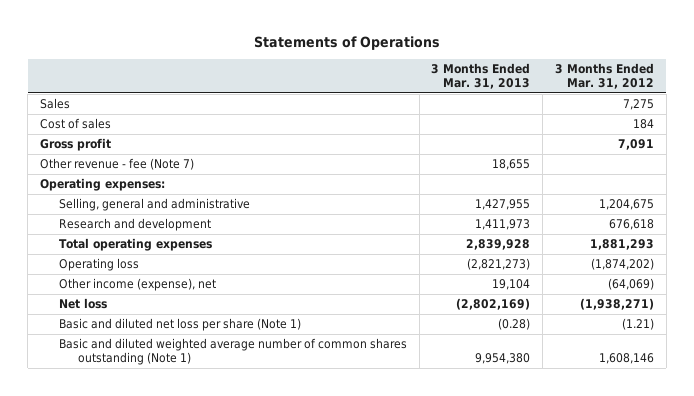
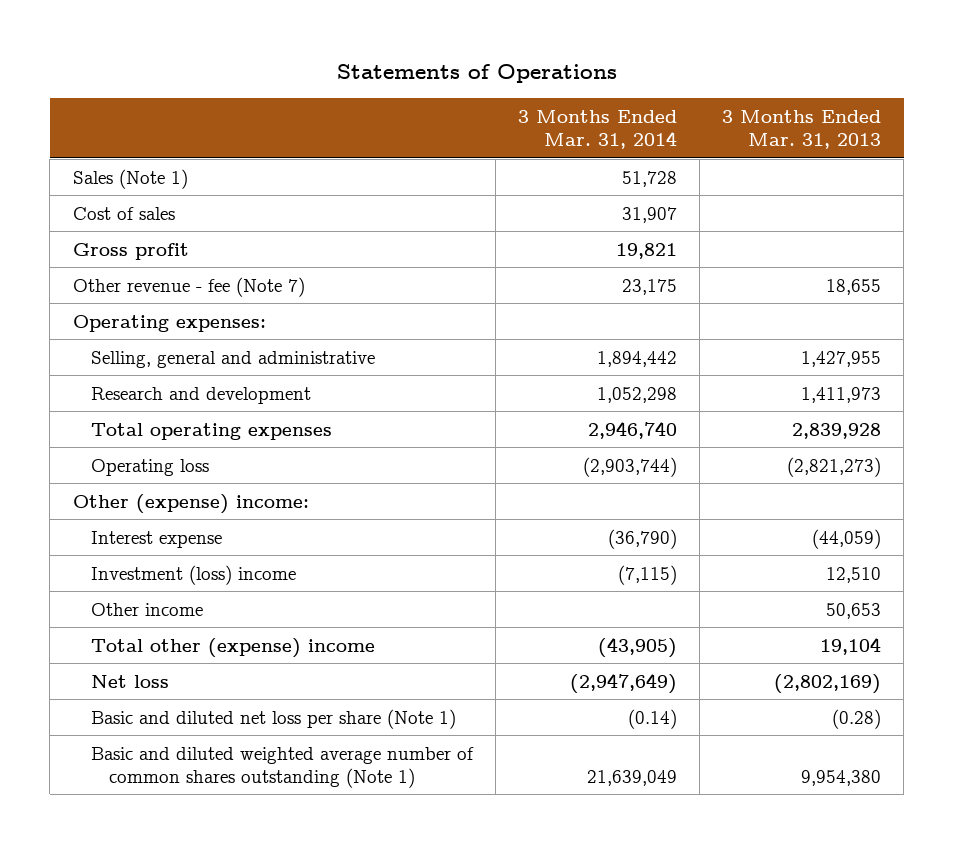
- | 3 Months Ended Mar. 31, 2013 | 3 Months Ended Mar. 31, 2012
+ | 3 Months Ended Mar. 31, 2014 | 3 Months Ended Mar. 31, 2013
- Sales | | 7,275
+ Sales (Note 1) | 51,728 |
- Other income (expense), net | 19,104 | (64,069)
+ Other (expense) income:
+ Interest expense | (36,790) | (44,059)
+ Investment (loss) income | (7,115) | 12,510
+ Other income | | 50,653
+ Total other (expense) income | (43,905) | 19,104

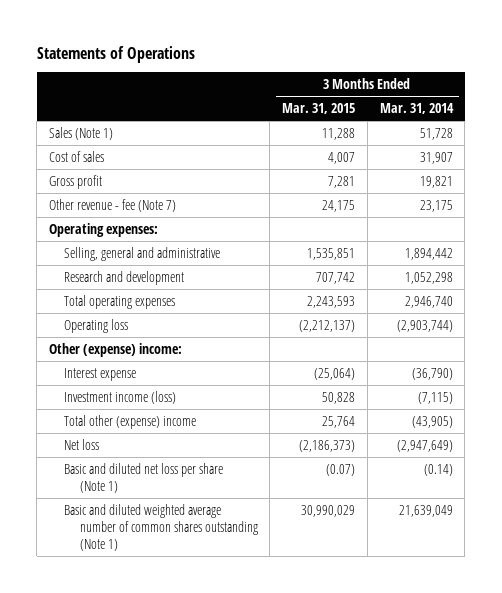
- | 3 Months Ended Mar. 31, 2014 | 3 Months Ended Mar. 31, 2013
+ | 3 Months Ended Mar. 31, 2015 | 3 Months Ended Mar. 31, 2014
- Investment (loss) income | (7,115) | 12,510
- Other income | | 50,653
+ Investment income (loss) | 50,828 | (7,115)

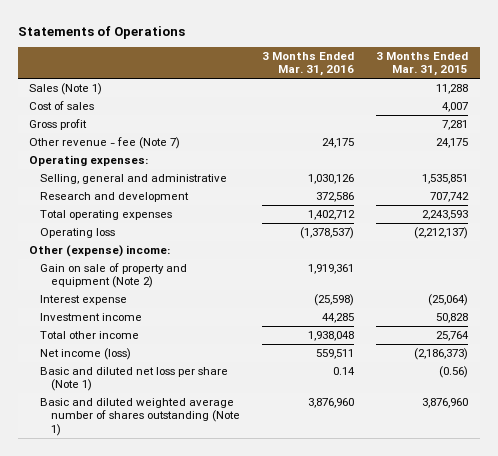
- | 3 Months Ended Mar. 31, 2015 | 3 Months Ended Mar. 31, 2014
+ | 3 Months Ended Mar. 31, 2016 | 3 Months Ended Mar. 31, 2015
+ Gain on sale of property and equipment (Note 2) | 1,919,361 |
- Investment income (loss) | 50,828 | (7,115)
- Total other (expense) income | 25,764 | (43,905)
- Net loss | (2,186,373) | (2,947,649)
- Basic and diluted net loss per share (Note 1) | (0.07) | (0.14)
- Basic and diluted weighted average number of common shares outstanding (Note 1) | 30,990,029 | 21,639,049
+ Investment income | 44,285 | 50,828
+ Total other income | 1,938,048 | 25,764
+ Net income (loss) | 559,511 | (2,186,373)
+ Basic and diluted net loss per share (Note 1) | 0.14 | (0.56)
+ Basic and diluted weighted average number of shares outstanding (Note 1) | 3,876,960 | 3,876,960

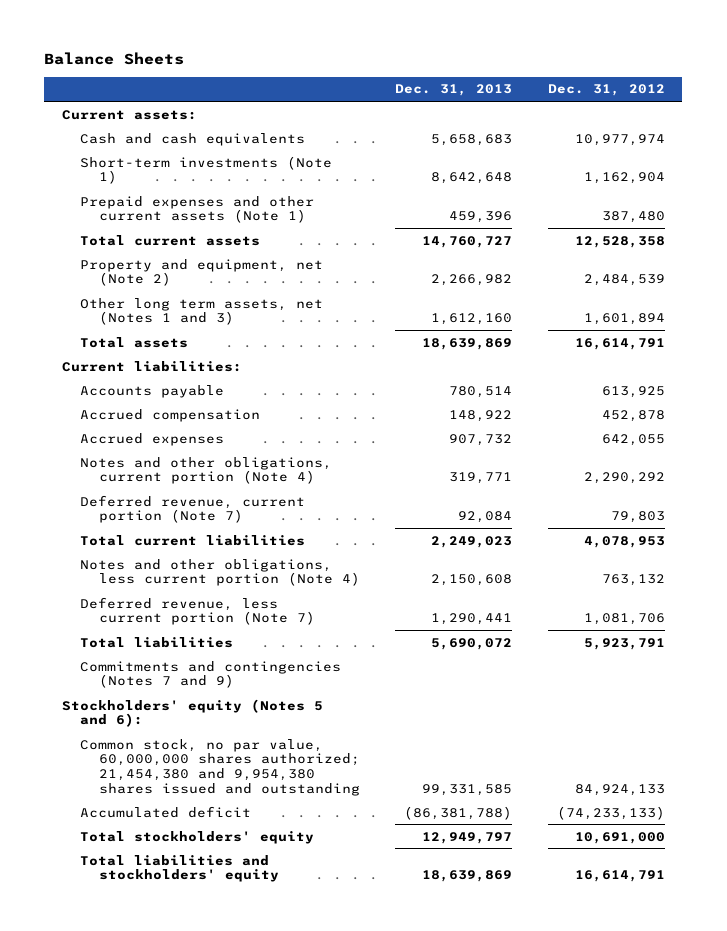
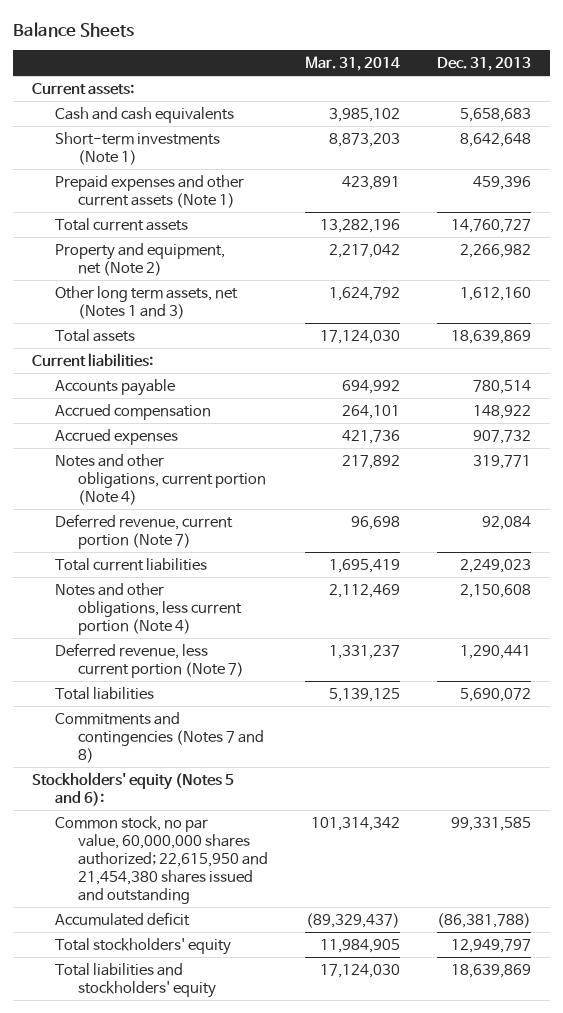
- | Dec. 31, 2013 | Dec. 31, 2012
+ | Mar. 31, 2014 | Dec. 31, 2013
- Commitments and contingencies (Notes 7 and 9)
+ Commitments and contingencies (Notes 7 and 8)
- Common stock, no par value, 60,000,000 shares authorized; 21,454,380 and 9,954,380 shares issued and outstanding | 99,331,585 | 84,924,133
+ Common stock, no par value, 60,000,000 shares authorized; 22,615,950 and 21,454,380 shares issued and outstanding | 101,314,342 | 99,331,585

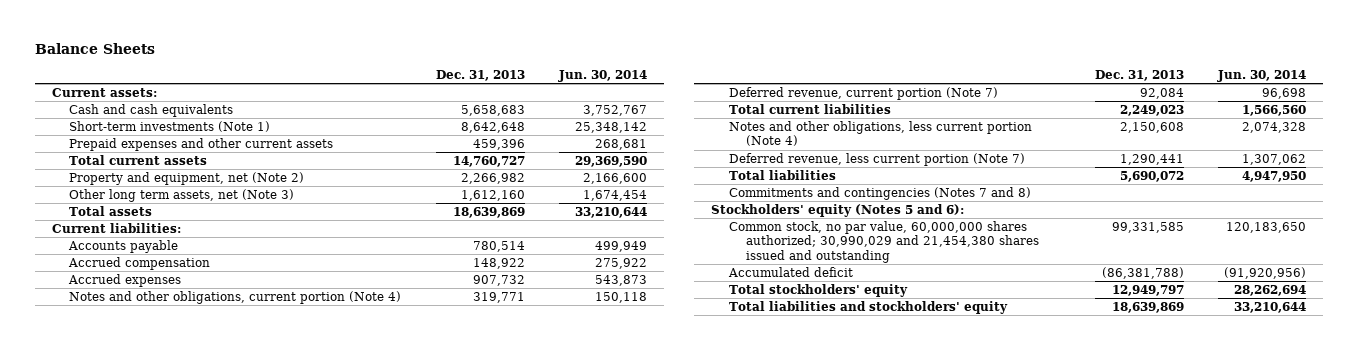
- | Mar. 31, 2014 | Dec. 31, 2013
+ | Dec. 31, 2013 | Jun. 30, 2014
- Prepaid expenses and other current assets (Note 1) | 423,891 | 459,396
+ Prepaid expenses and other current assets | 459,396 | 268,681
- Other long term assets, net (Notes 1 and 3) | 1,624,792 | 1,612,160
+ Other long term assets, net (Note 3) | 1,612,160 | 1,674,454
- Common stock, no par value, 60,000,000 shares authorized; 22,615,950 and 21,454,380 shares issued and outstanding | 101,314,342 | 99,331,585
+ Common stock, no par value, 60,000,000 shares authorized; 30,990,029 and 21,454,380 shares issued and outstanding | 99,331,585 | 120,183,650

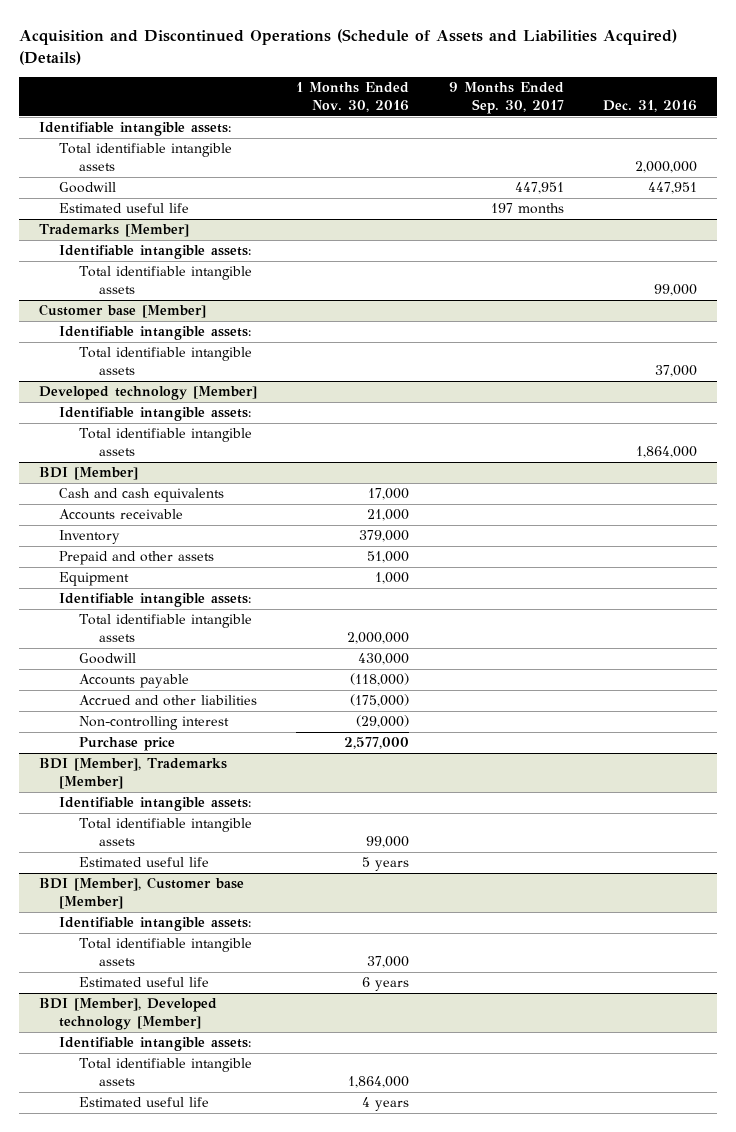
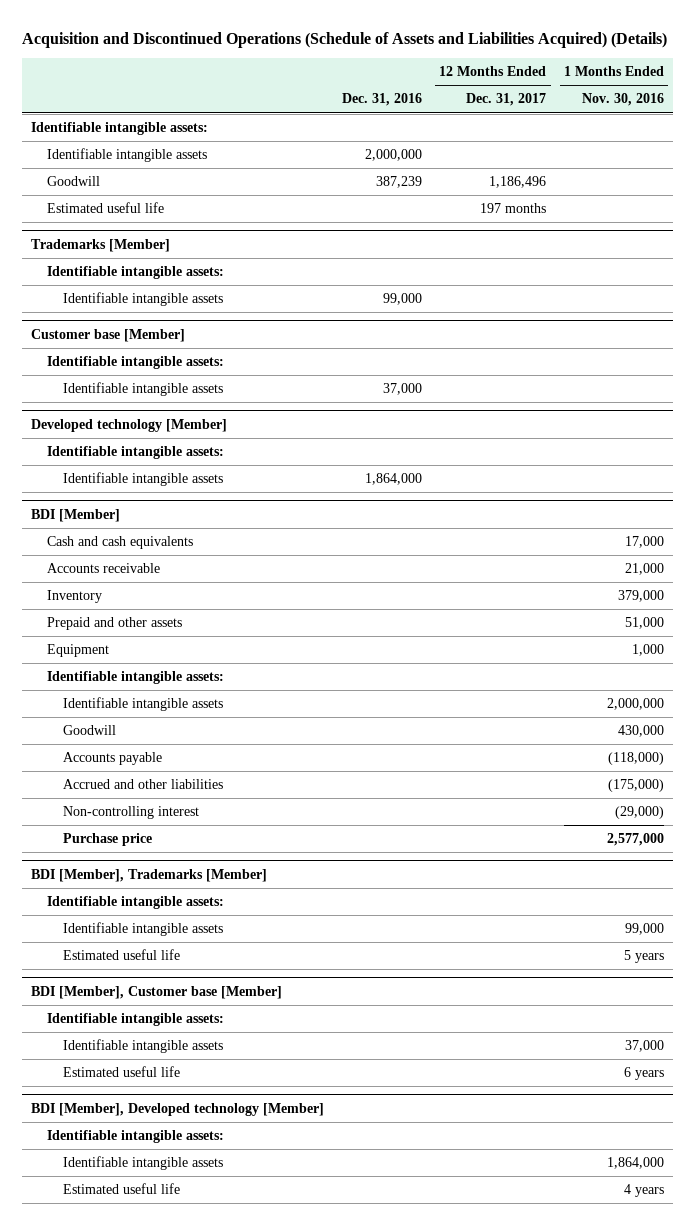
- | 1 Months Ended Nov. 30, 2016 | 9 Months Ended Sep. 30, 2017 | Dec. 31, 2016
+ | Dec. 31, 2016 | 12 Months Ended Dec. 31, 2017 | 1 Months Ended Nov. 30, 2016
- Total identifiable intangible assets | | | 2,000,000
- Goodwill | | 447,951 | 447,951
+ Identifiable intangible assets | 2,000,000 | |
+ Goodwill | 387,239 | 1,186,496 |
@ Trademarks [Member]
- Total identifiable intangible assets | | | 99,000
+ Identifiable intangible assets | 99,000 | |
@ Customer base [Member]
- Total identifiable intangible assets | | | 37,000
+ Identifiable intangible assets | 37,000 | |
@ Developed technology [Member]
- Total identifiable intangible assets | | | 1,864,000
+ Identifiable intangible assets | 1,864,000 | |
@ BDI [Member]
- Total identifiable intangible assets | 2,000,000 | |
+ Identifiable intangible assets | | | 2,000,000
@ BDI [Member], Trademarks [Member]
- Total identifiable intangible assets | 99,000 | |
+ Identifiable intangible assets | | | 99,000
@ BDI [Member], Customer base [Member]
- Total identifiable intangible assets | 37,000 | |
+ Identifiable intangible assets | | | 37,000
@ BDI [Member], Developed technology [Member]
- Total identifiable intangible assets | 1,864,000 | |
+ Identifiable intangible assets | | | 1,864,000

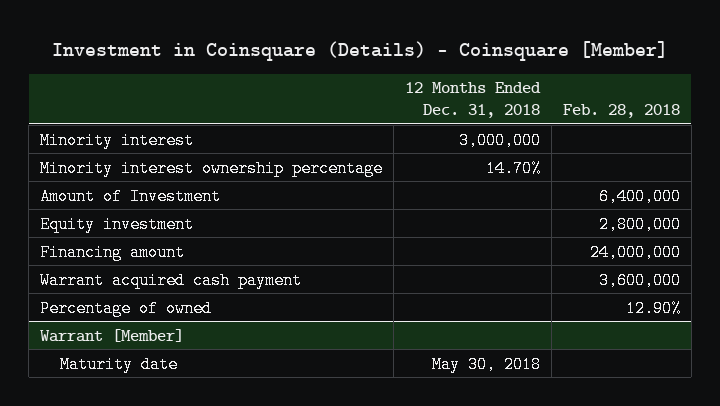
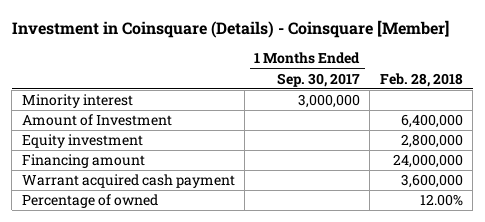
- | 12 Months Ended Dec. 31, 2018 | Feb. 28, 2018
+ | 1 Months Ended Sep. 30, 2017 | Feb. 28, 2018
- Minority interest ownership percentage | 14.70% |
- Percentage of owned | | 12.90%
- Warrant [Member]
- Maturity date | May 30, 2018 |
+ Percentage of owned | | 12.00%

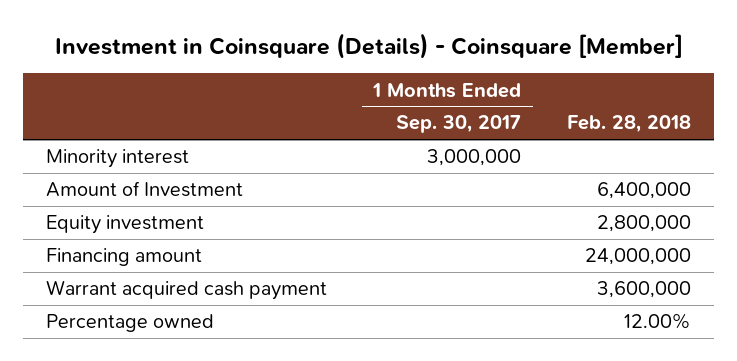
- Percentage of owned | | 12.00%
+ Percentage owned | | 12.00%

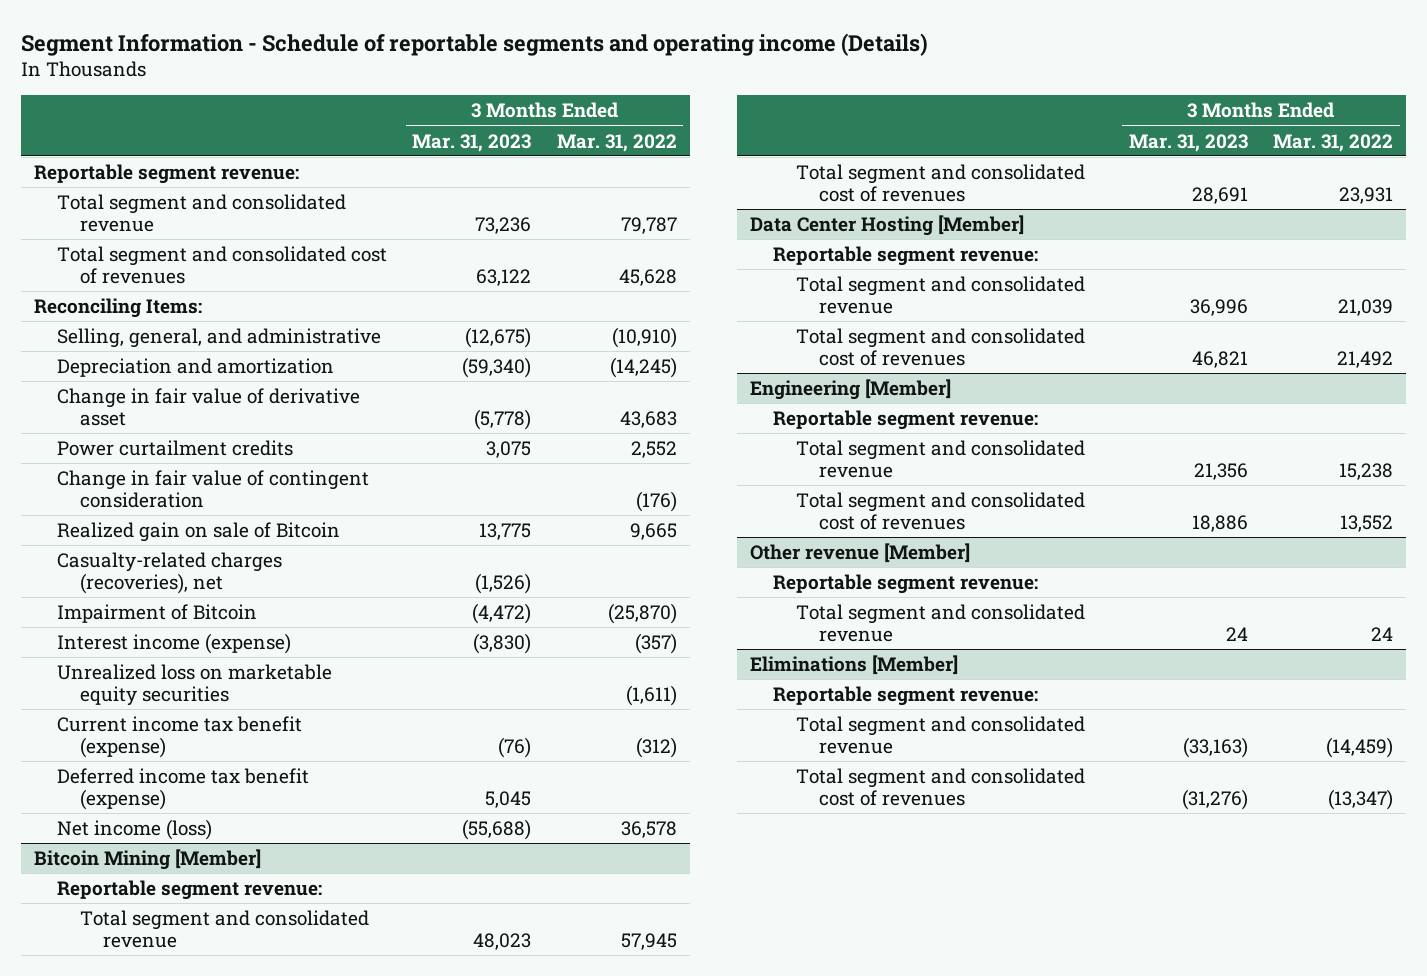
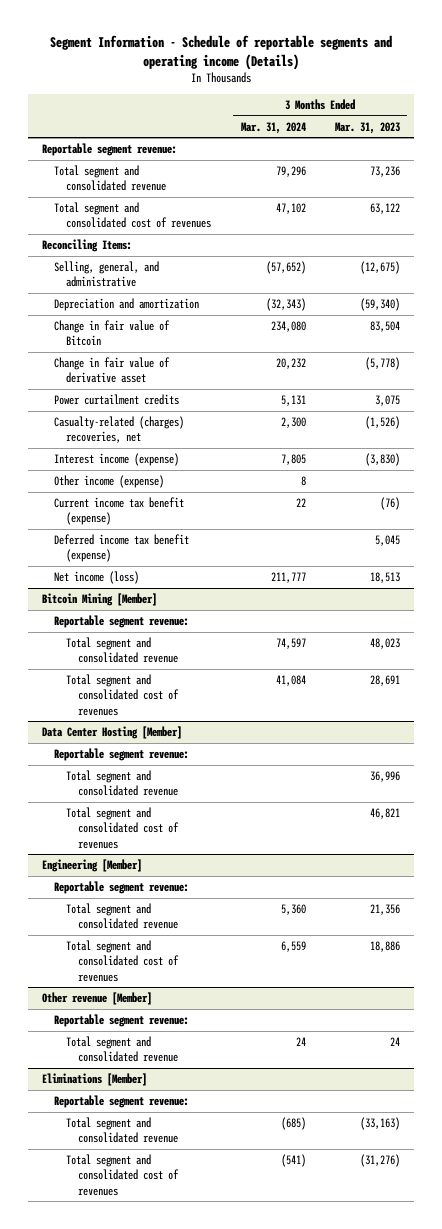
- | 3 Months Ended Mar. 31, 2023 | 3 Months Ended Mar. 31, 2022
+ | 3 Months Ended Mar. 31, 2024 | 3 Months Ended Mar. 31, 2023
+ Change in fair value of Bitcoin | 234,080 | 83,504
- Change in fair value of contingent consideration | | (176)
- Realized gain on sale of Bitcoin | 13,775 | 9,665
- Casualty-related charges (recoveries), net | (1,526) |
- Impairment of Bitcoin | (4,472) | (25,870)
+ Casualty-related (charges) recoveries, net | 2,300 | (1,526)
- Unrealized loss on marketable equity securities | | (1,611)
+ Other income (expense) | 8 |
- Net income (loss) | (55,688) | 36,578
+ Net income (loss) | 211,777 | 18,513

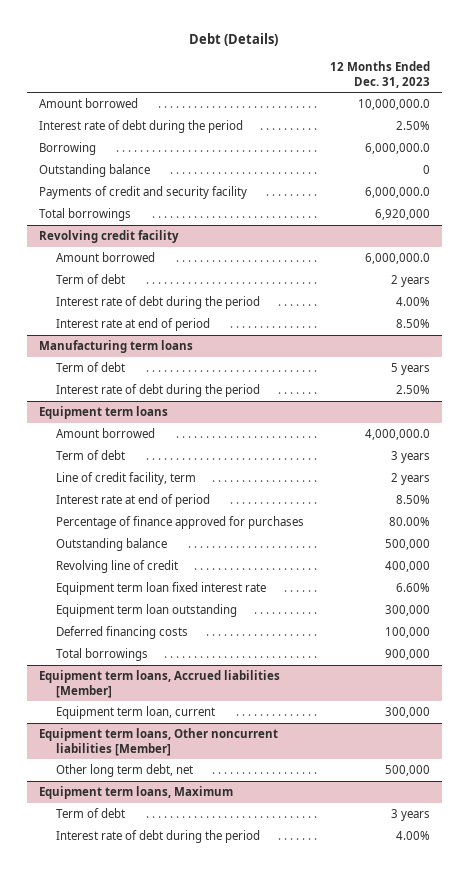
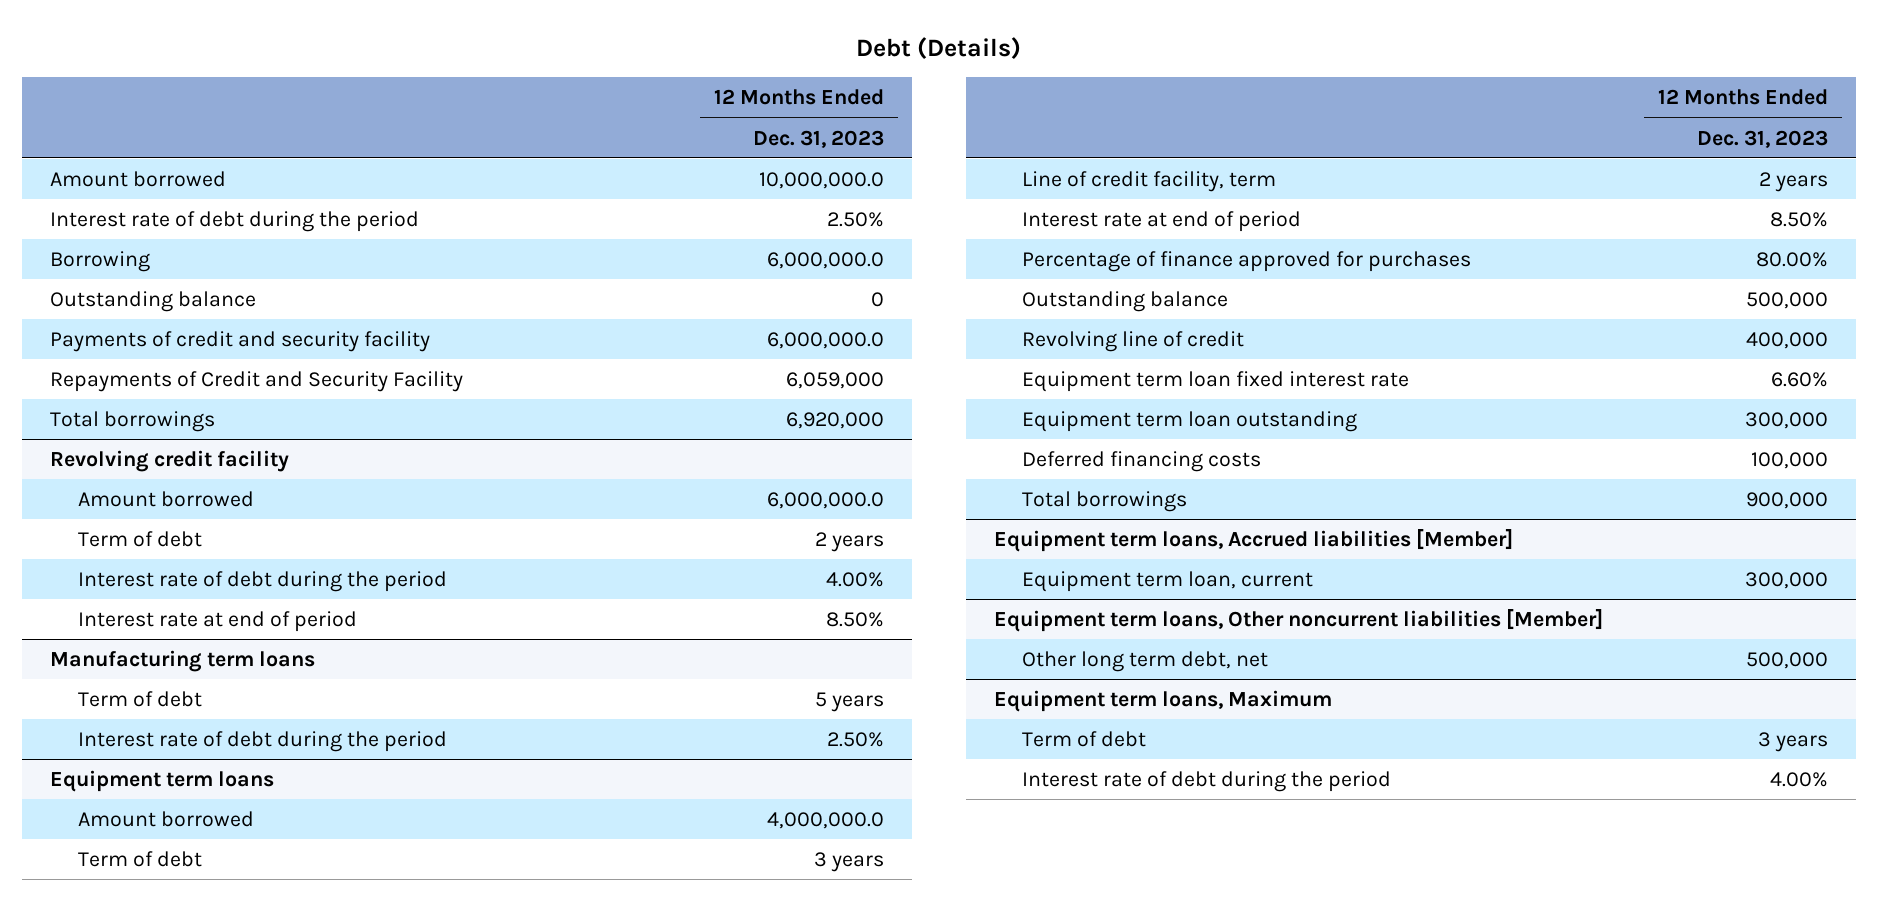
+ Repayments of Credit and Security Facility | 6,059,000

